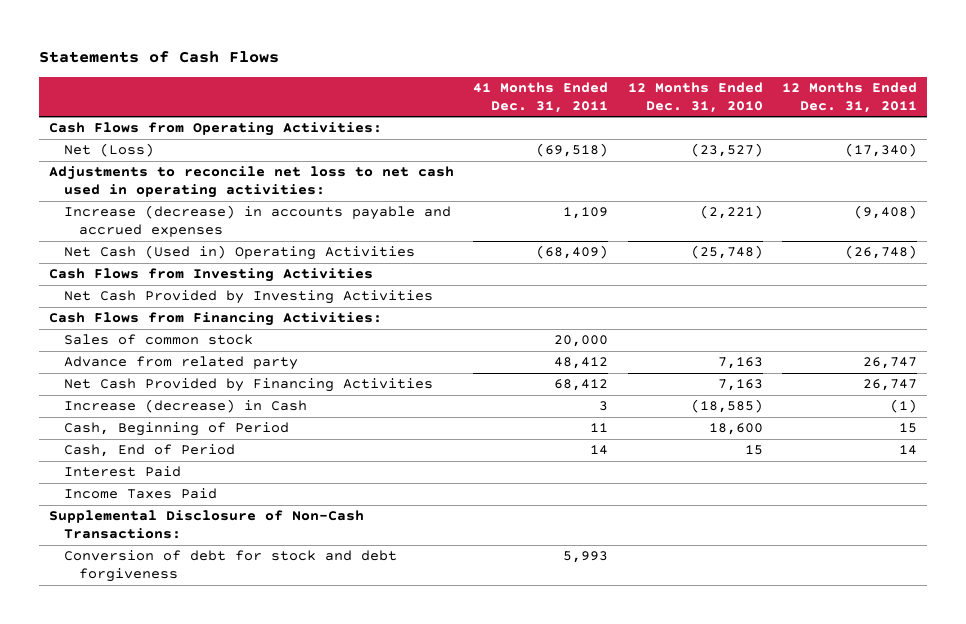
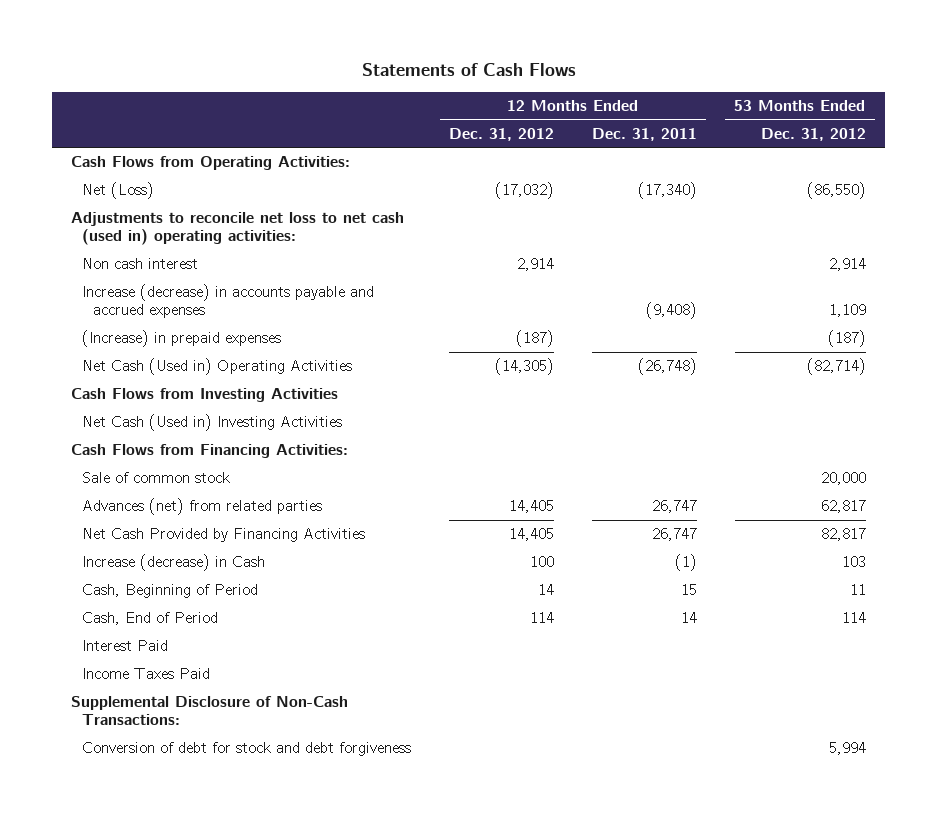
- | 41 Months Ended Dec. 31, 2011 | 12 Months Ended Dec. 31, 2010 | 12 Months Ended Dec. 31, 2011
+ | 12 Months Ended Dec. 31, 2012 | 12 Months Ended Dec. 31, 2011 | 53 Months Ended Dec. 31, 2012
- Adjustments to reconcile net loss to net cash used in operating activities:
+ Adjustments to reconcile net loss to net cash (used in) operating activities:
+ Non cash interest | 2,914 | | 2,914
+ (Increase) in prepaid expenses | (187) | | (187)
- Net Cash Provided by Investing Activities
+ Net Cash (Used in) Investing Activities
- Sales of common stock | 20,000 | |
- Advance from related party | 48,412 | 7,163 | 26,747
+ Sale of common stock | | | 20,000
+ Advances (net) from related parties | 14,405 | 26,747 | 62,817

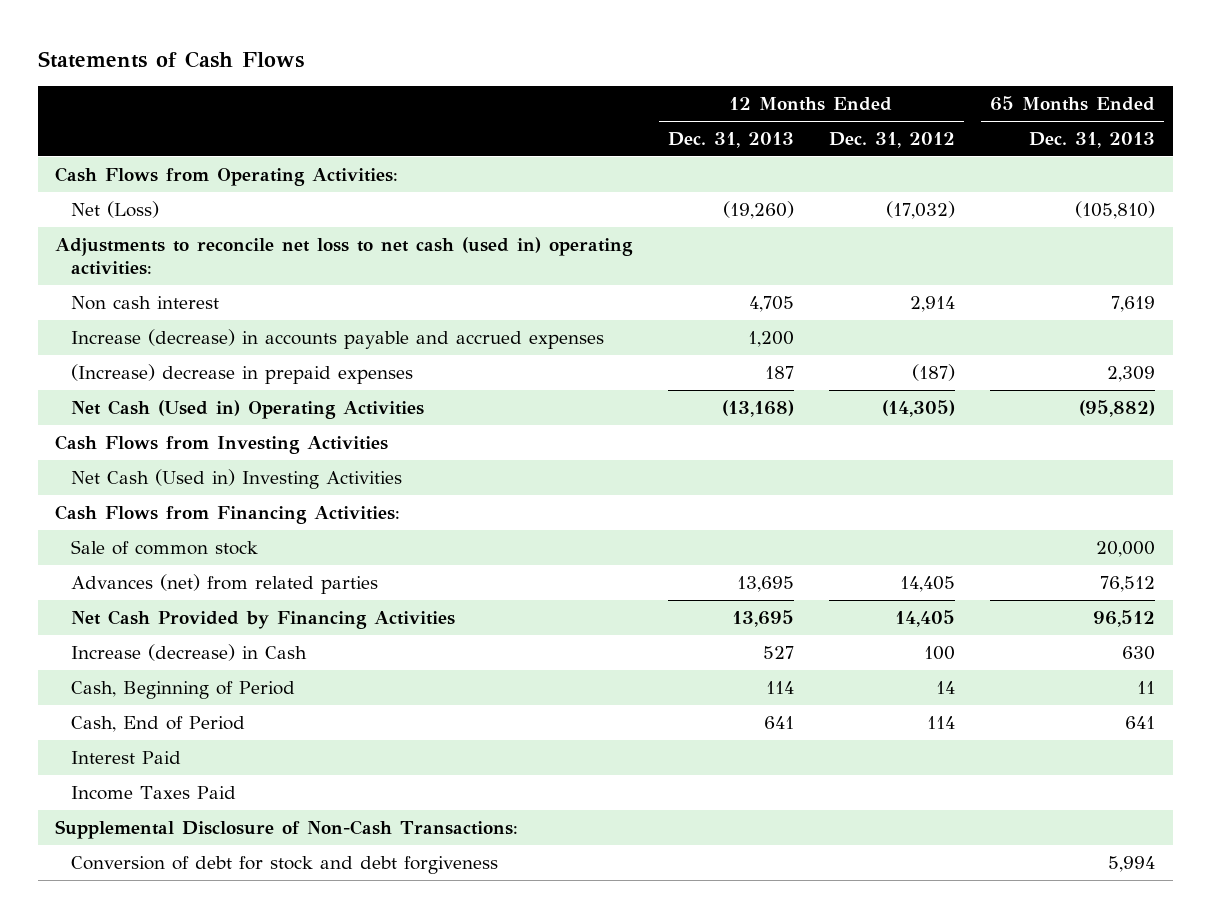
- | 12 Months Ended Dec. 31, 2012 | 12 Months Ended Dec. 31, 2011 | 53 Months Ended Dec. 31, 2012
+ | 12 Months Ended Dec. 31, 2013 | 12 Months Ended Dec. 31, 2012 | 65 Months Ended Dec. 31, 2013
- (Increase) in prepaid expenses | (187) | | (187)
+ (Increase) decrease in prepaid expenses | 187 | (187) | 2,309

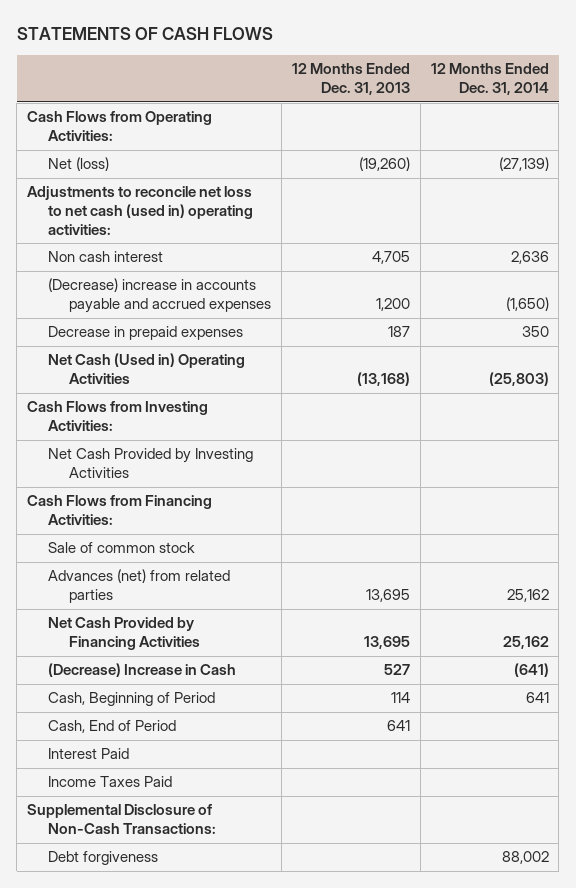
- Statements of Cash Flows
+ STATEMENTS OF CASH FLOWS
- | 12 Months Ended Dec. 31, 2013 | 12 Months Ended Dec. 31, 2012 | 65 Months Ended Dec. 31, 2013
+ | 12 Months Ended Dec. 31, 2013 | 12 Months Ended Dec. 31, 2014
- Net (Loss) | (19,260) | (17,032) | (105,810)
+ Net (loss) | (19,260) | (27,139)
- Increase (decrease) in accounts payable and accrued expenses | 1,200 | |
- (Increase) decrease in prepaid expenses | 187 | (187) | 2,309
+ (Decrease) increase in accounts payable and accrued expenses | 1,200 | (1,650)
+ Decrease in prepaid expenses | 187 | 350
- Cash Flows from Investing Activities
- Net Cash (Used in) Investing Activities
+ Cash Flows from Investing Activities:
+ Net Cash Provided by Investing Activities
- Increase (decrease) in Cash | 527 | 100 | 630
+ (Decrease) Increase in Cash | 527 | (641)
- Conversion of debt for stock and debt forgiveness | | | 5,994
+ Debt forgiveness | | 88,002

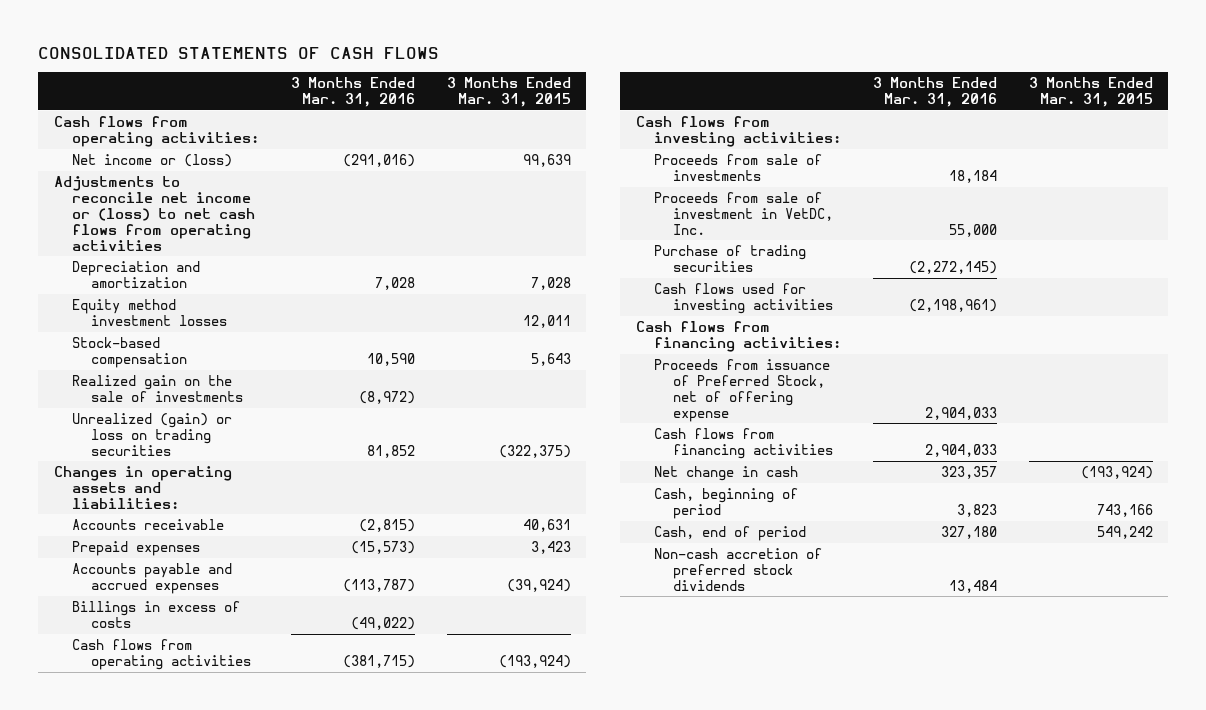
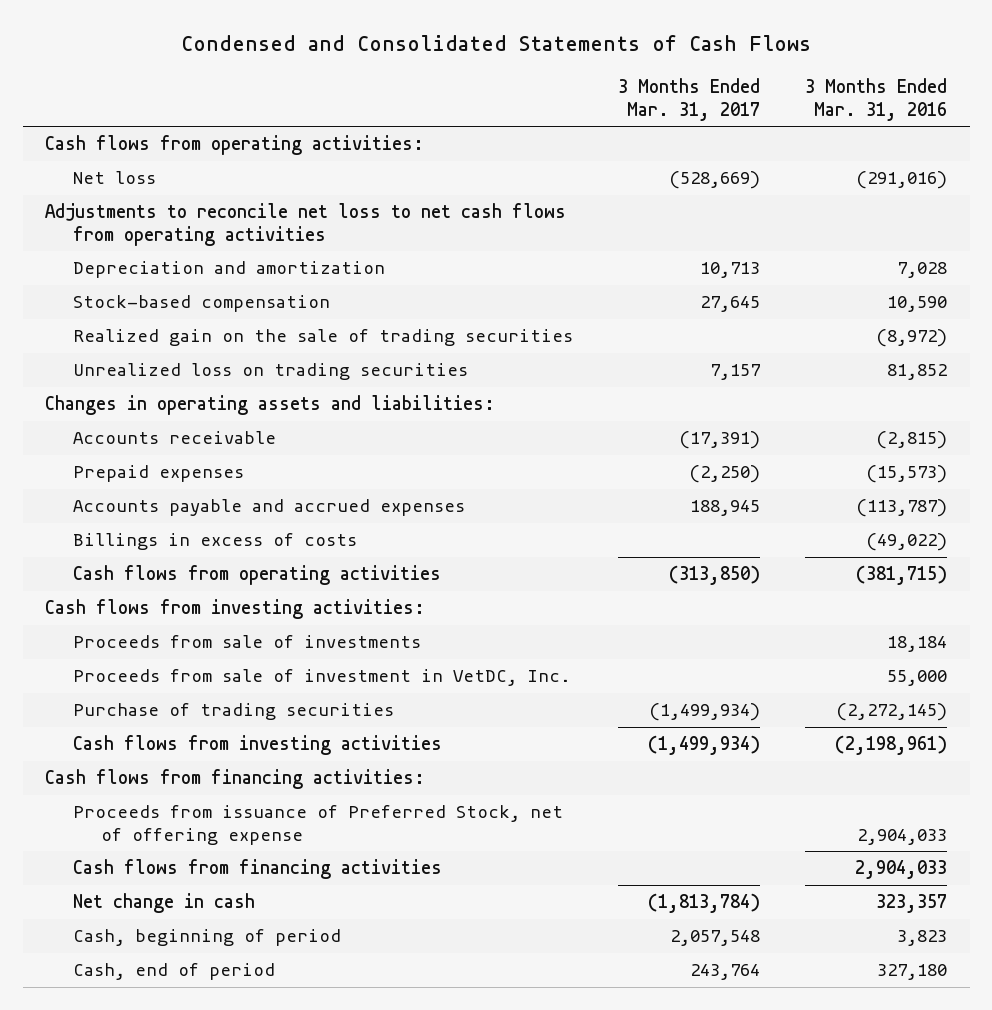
- CONSOLIDATED STATEMENTS OF CASH FLOWS
+ Condensed and Consolidated Statements of Cash Flows
- | 3 Months Ended Mar. 31, 2016 | 3 Months Ended Mar. 31, 2015
+ | 3 Months Ended Mar. 31, 2017 | 3 Months Ended Mar. 31, 2016
- Net income or (loss) | (291,016) | 99,639
- Adjustments to reconcile net income or (loss) to net cash flows from operating activities
+ Net loss | (528,669) | (291,016)
+ Adjustments to reconcile net loss to net cash flows from operating activities
- Equity method investment losses | | 12,011
- Realized gain on the sale of investments | (8,972) |
- Unrealized (gain) or loss on trading securities | 81,852 | (322,375)
+ Realized gain on the sale of trading securities | | (8,972)
+ Unrealized loss on trading securities | 7,157 | 81,852
- Cash flows used for investing activities | (2,198,961) |
+ Cash flows from investing activities | (1,499,934) | (2,198,961)
- Non-cash accretion of preferred stock dividends | 13,484 |

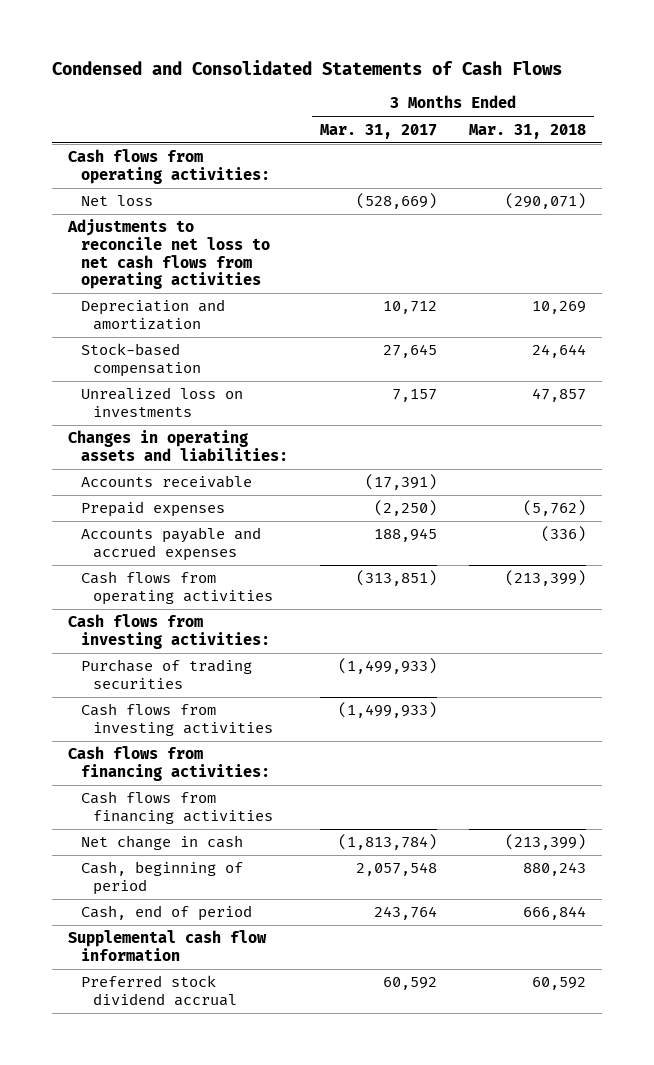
- | 3 Months Ended Mar. 31, 2017 | 3 Months Ended Mar. 31, 2016
+ | 3 Months Ended Mar. 31, 2017 | 3 Months Ended Mar. 31, 2018
- Depreciation and amortization | 10,713 | 7,028
+ Depreciation and amortization | 10,712 | 10,269
- Realized gain on the sale of trading securities | | (8,972)
- Unrealized loss on trading securities | 7,157 | 81,852
+ Unrealized loss on investments | 7,157 | 47,857
- Billings in excess of costs | | (49,022)
- Cash flows from operating activities | (313,850) | (381,715)
+ Cash flows from operating activities | (313,851) | (213,399)
- Proceeds from sale of investments | | 18,184
- Proceeds from sale of investment in VetDC, Inc. | | 55,000
- Purchase of trading securities | (1,499,934) | (2,272,145)
- Cash flows from investing activities | (1,499,934) | (2,198,961)
+ Purchase of trading securities | (1,499,933) |
+ Cash flows from investing activities | (1,499,933) |
- Proceeds from issuance of Preferred Stock, net of offering expense | | 2,904,033
+ Supplemental cash flow information
+ Preferred stock dividend accrual | 60,592 | 60,592

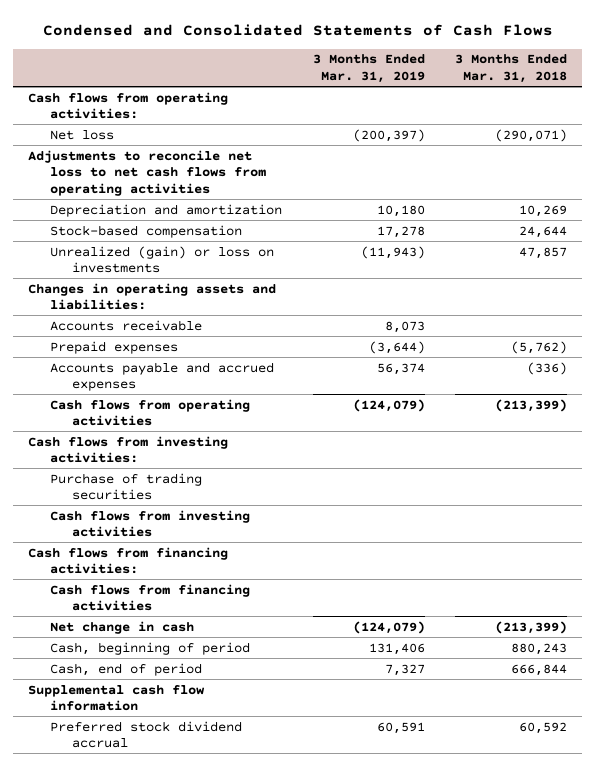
- | 3 Months Ended Mar. 31, 2017 | 3 Months Ended Mar. 31, 2018
+ | 3 Months Ended Mar. 31, 2019 | 3 Months Ended Mar. 31, 2018
- Unrealized loss on investments | 7,157 | 47,857
+ Unrealized (gain) or loss on investments | (11,943) | 47,857

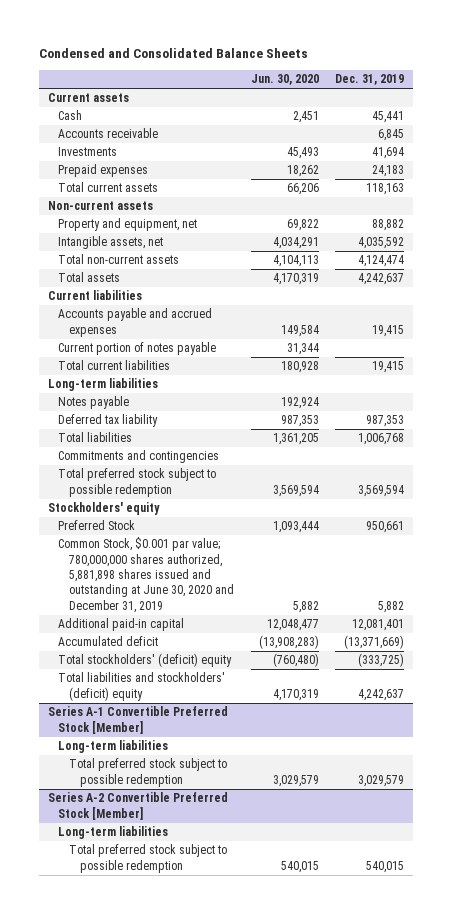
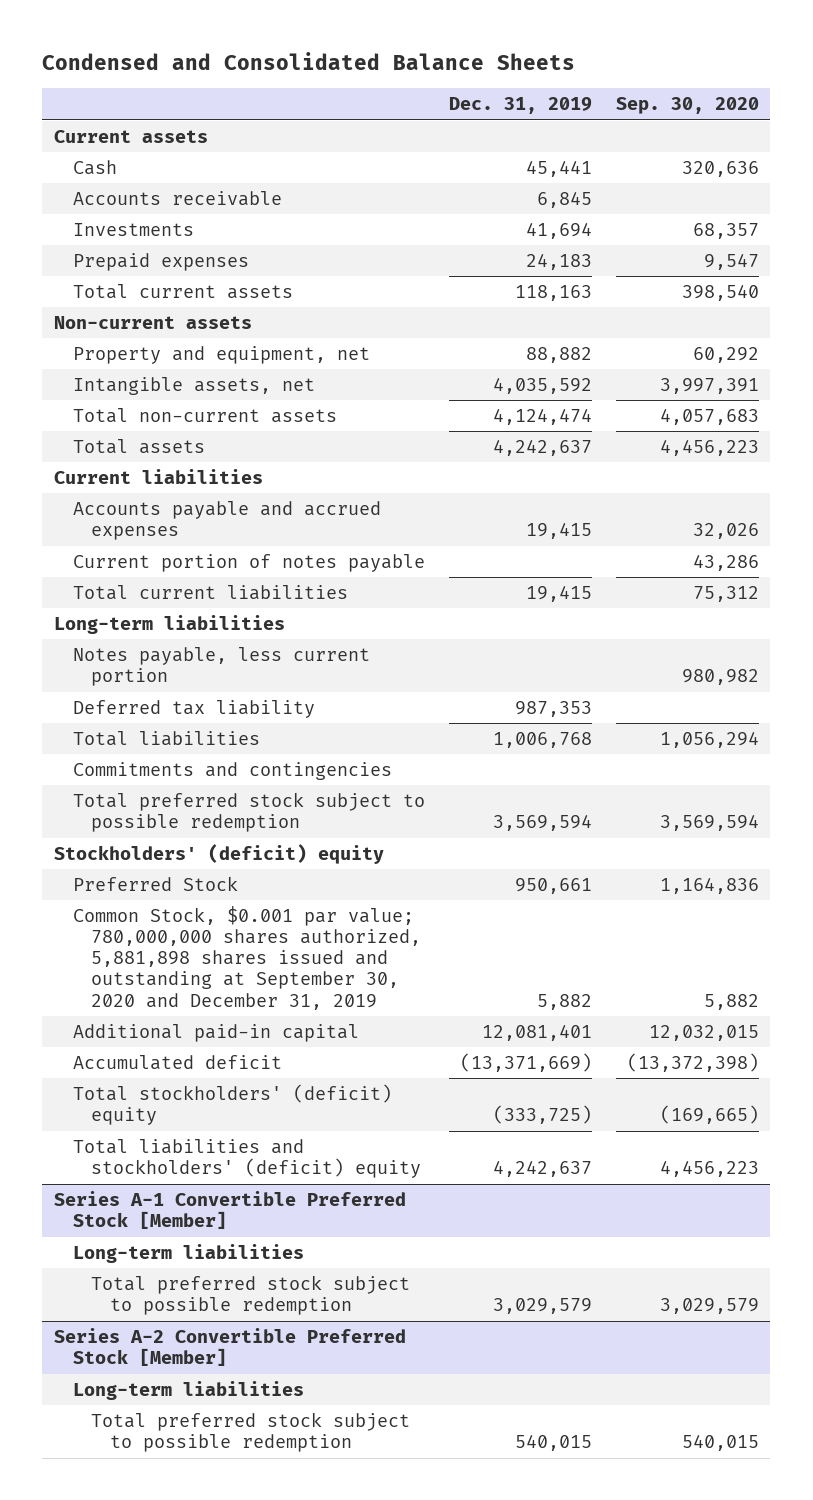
- | Jun. 30, 2020 | Dec. 31, 2019
+ | Dec. 31, 2019 | Sep. 30, 2020
- Notes payable | 192,924 |
+ Notes payable, less current portion | | 980,982
- Stockholders' equity
+ Stockholders' (deficit) equity
- Common Stock, $0.001 par value; 780,000,000 shares authorized, 5,881,898 shares issued and outstanding at June 30, 2020 and December 31, 2019 | 5,882 | 5,882
+ Common Stock, $0.001 par value; 780,000,000 shares authorized, 5,881,898 shares issued and outstanding at September 30, 2020 and December 31, 2019 | 5,882 | 5,882

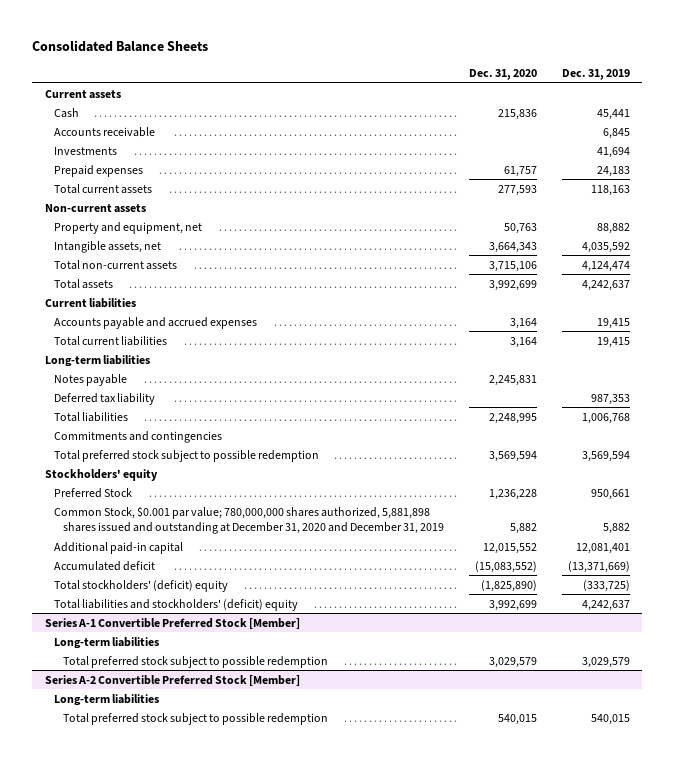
- Condensed and Consolidated Balance Sheets
+ Consolidated Balance Sheets
- | Dec. 31, 2019 | Sep. 30, 2020
+ | Dec. 31, 2020 | Dec. 31, 2019
- Current portion of notes payable | | 43,286
- Notes payable, less current portion | | 980,982
+ Notes payable | 2,245,831 |
- Stockholders' (deficit) equity
+ Stockholders' equity
- Common Stock, $0.001 par value; 780,000,000 shares authorized, 5,881,898 shares issued and outstanding at September 30, 2020 and December 31, 2019 | 5,882 | 5,882
+ Common Stock, $0.001 par value; 780,000,000 shares authorized, 5,881,898 shares issued and outstanding at December 31, 2020 and December 31, 2019 | 5,882 | 5,882

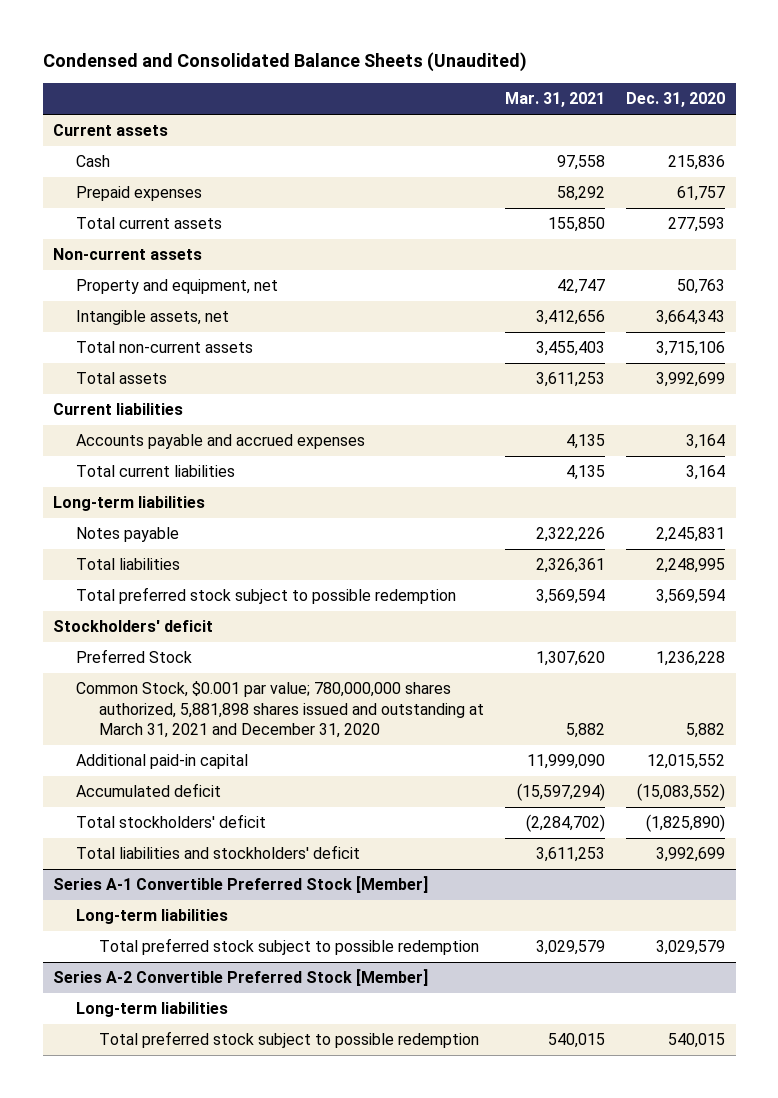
- Consolidated Balance Sheets
+ Condensed and Consolidated Balance Sheets (Unaudited)
- | Dec. 31, 2020 | Dec. 31, 2019
+ | Mar. 31, 2021 | Dec. 31, 2020
- Accounts receivable | | 6,845
- Investments | | 41,694
- Deferred tax liability | | 987,353
- Commitments and contingencies
- Stockholders' equity
+ Stockholders' deficit
- Common Stock, $0.001 par value; 780,000,000 shares authorized, 5,881,898 shares issued and outstanding at December 31, 2020 and December 31, 2019 | 5,882 | 5,882
+ Common Stock, $0.001 par value; 780,000,000 shares authorized, 5,881,898 shares issued and outstanding at March 31, 2021 and December 31, 2020 | 5,882 | 5,882
- Total stockholders' (deficit) equity | (1,825,890) | (333,725)
- Total liabilities and stockholders' (deficit) equity | 3,992,699 | 4,242,637
+ Total stockholders' deficit | (2,284,702) | (1,825,890)
+ Total liabilities and stockholders' deficit | 3,611,253 | 3,992,699

